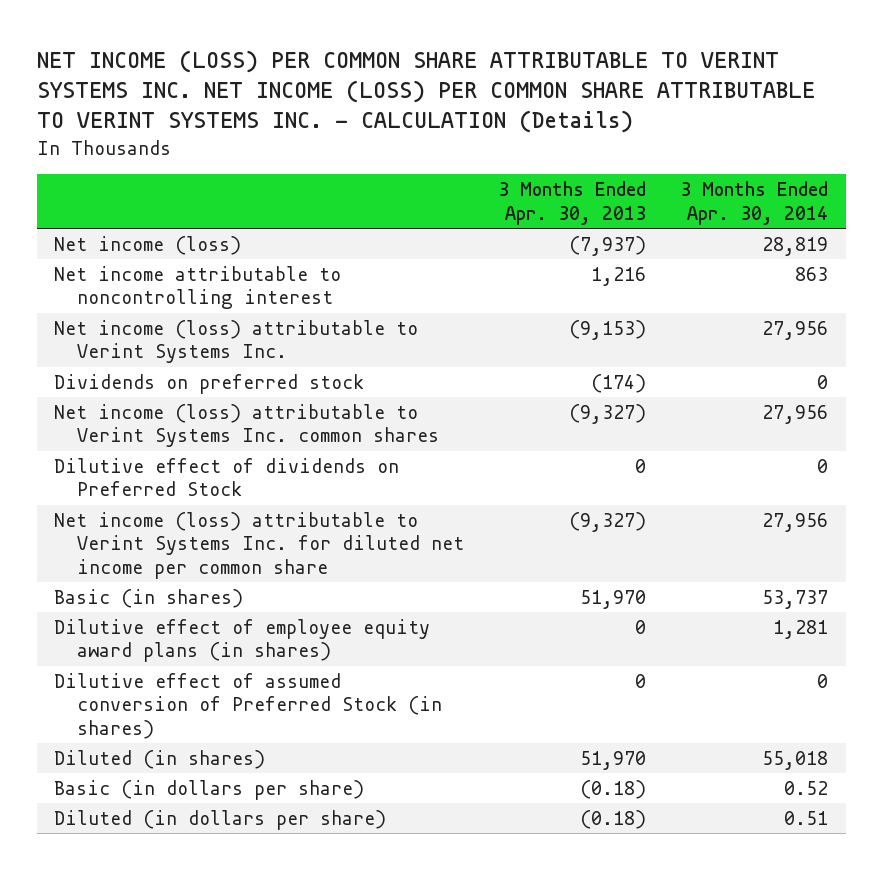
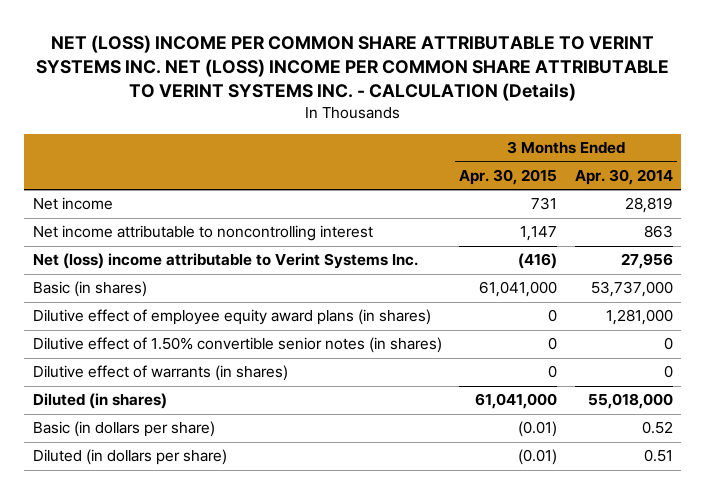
- NET INCOME (LOSS) PER COMMON SHARE ATTRIBUTABLE TO VERINT SYSTEMS INC. NET INCOME (LOSS) PER COMMON SHARE ATTRIBUTABLE TO VERINT SYSTEMS INC. - CALCULATION (Details)
+ NET (LOSS) INCOME PER COMMON SHARE ATTRIBUTABLE TO VERINT SYSTEMS INC. NET (LOSS) INCOME PER COMMON SHARE ATTRIBUTABLE TO VERINT SYSTEMS INC. - CALCULATION (Details)
- | 3 Months Ended Apr. 30, 2013 | 3 Months Ended Apr. 30, 2014
+ | 3 Months Ended Apr. 30, 2015 | 3 Months Ended Apr. 30, 2014
- Net income (loss) | (7,937) | 28,819
+ Net income | 731 | 28,819
- Net income (loss) attributable to Verint Systems Inc. | (9,153) | 27,956
- Dividends on preferred stock | (174) | 0
- Net income (loss) attributable to Verint Systems Inc. common shares | (9,327) | 27,956
- Dilutive effect of dividends on Preferred Stock | 0 | 0
- Net income (loss) attributable to Verint Systems Inc. for diluted net income per common share | (9,327) | 27,956
- Basic (in shares) | 51,970 | 53,737
- Dilutive effect of employee equity award plans (in shares) | 0 | 1,281
- Dilutive effect of assumed conversion of Preferred Stock (in shares) | 0 | 0
- Diluted (in shares) | 51,970 | 55,018
+ Net (loss) income attributable to Verint Systems Inc. | (416) | 27,956
+ Basic (in shares) | 61,041,000 | 53,737,000
+ Dilutive effect of employee equity award plans (in shares) | 0 | 1,281,000
+ Dilutive effect of 1.50% convertible senior notes (in shares) | 0 | 0
+ Dilutive effect of warrants (in shares) | 0 | 0
+ Diluted (in shares) | 61,041,000 | 55,018,000

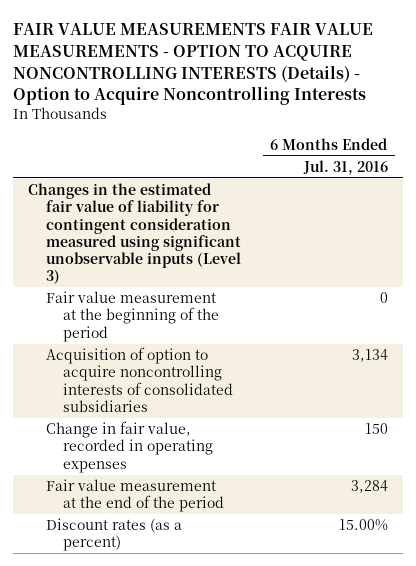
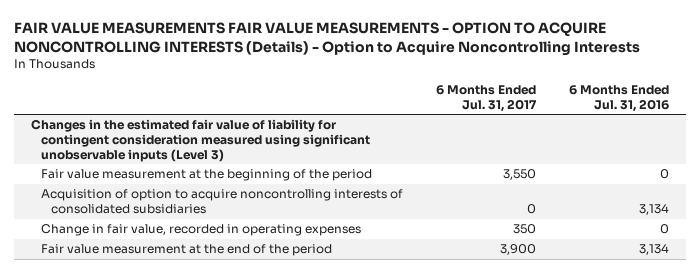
- | 6 Months Ended Jul. 31, 2016
+ | 6 Months Ended Jul. 31, 2017 | 6 Months Ended Jul. 31, 2016
- Change in fair value, recorded in operating expenses | 150
- Fair value measurement at the end of the period | 3,284
- Discount rates (as a percent) | 15.00%
+ Change in fair value, recorded in operating expenses | 350 | 0
+ Fair value measurement at the end of the period | 3,900 | 3,134

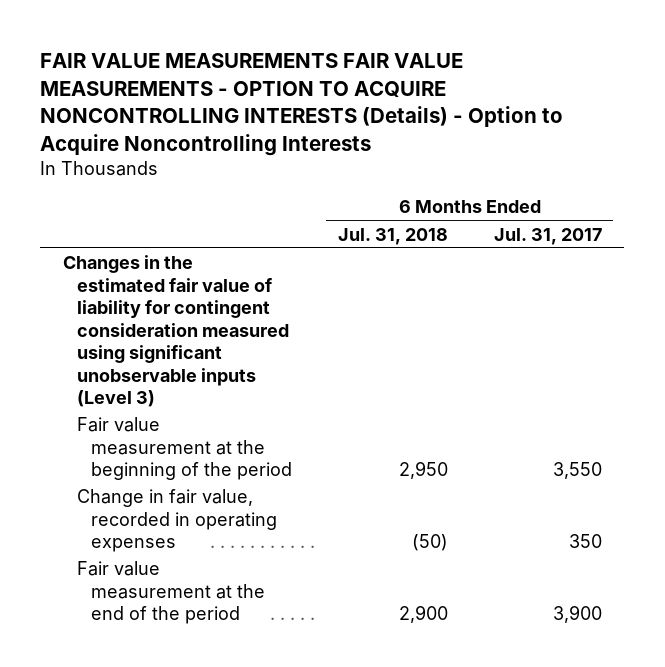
- | 6 Months Ended Jul. 31, 2017 | 6 Months Ended Jul. 31, 2016
+ | 6 Months Ended Jul. 31, 2018 | 6 Months Ended Jul. 31, 2017
- Acquisition of option to acquire noncontrolling interests of consolidated subsidiaries | 0 | 3,134

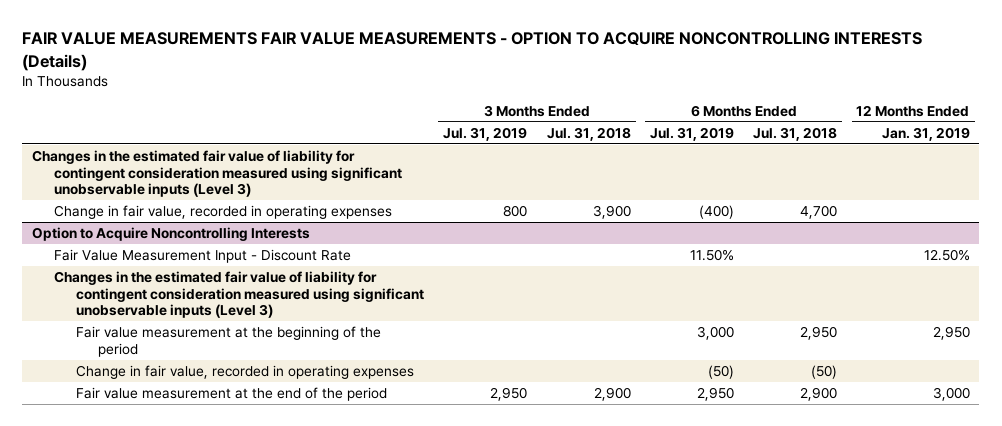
- FAIR VALUE MEASUREMENTS FAIR VALUE MEASUREMENTS - OPTION TO ACQUIRE NONCONTROLLING INTERESTS (Details) - Option to Acquire Noncontrolling Interests
+ FAIR VALUE MEASUREMENTS FAIR VALUE MEASUREMENTS - OPTION TO ACQUIRE NONCONTROLLING INTERESTS (Details)
- | 6 Months Ended Jul. 31, 2018 | 6 Months Ended Jul. 31, 2017
+ | 3 Months Ended Jul. 31, 2019 | 3 Months Ended Jul. 31, 2018 | 6 Months Ended Jul. 31, 2019 | 6 Months Ended Jul. 31, 2018 | 12 Months Ended Jan. 31, 2019
+ Change in fair value, recorded in operating expenses | 800 | 3,900 | (400) | 4,700 |
+ Option to Acquire Noncontrolling Interests
+ Fair Value Measurement Input - Discount Rate | | | 11.50% | | 12.50%
+ Changes in the estimated fair value of liability for contingent consideration measured using significant unobservable inputs (Level 3)

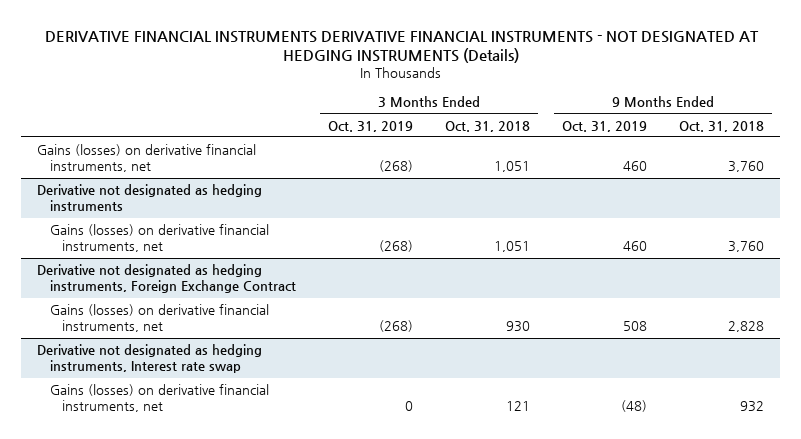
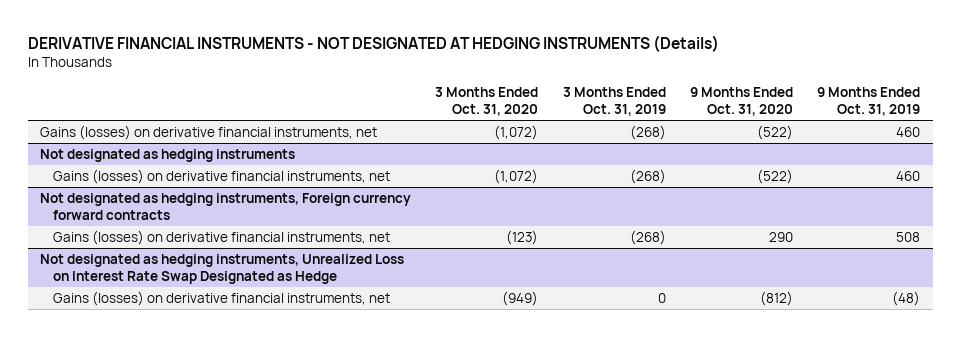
- DERIVATIVE FINANCIAL INSTRUMENTS DERIVATIVE FINANCIAL INSTRUMENTS - NOT DESIGNATED AT HEDGING INSTRUMENTS (Details)
+ DERIVATIVE FINANCIAL INSTRUMENTS - NOT DESIGNATED AT HEDGING INSTRUMENTS (Details)
- | 3 Months Ended Oct. 31, 2019 | 3 Months Ended Oct. 31, 2018 | 9 Months Ended Oct. 31, 2019 | 9 Months Ended Oct. 31, 2018
+ | 3 Months Ended Oct. 31, 2020 | 3 Months Ended Oct. 31, 2019 | 9 Months Ended Oct. 31, 2020 | 9 Months Ended Oct. 31, 2019
- Derivative not designated as hedging instruments
+ Not designated as hedging instruments
- Derivative not designated as hedging instruments, Foreign Exchange Contract
+ Not designated as hedging instruments, Foreign currency forward contracts
- Derivative not designated as hedging instruments, Interest rate swap
+ Not designated as hedging instruments, Unrealized Loss on Interest Rate Swap Designated as Hedge

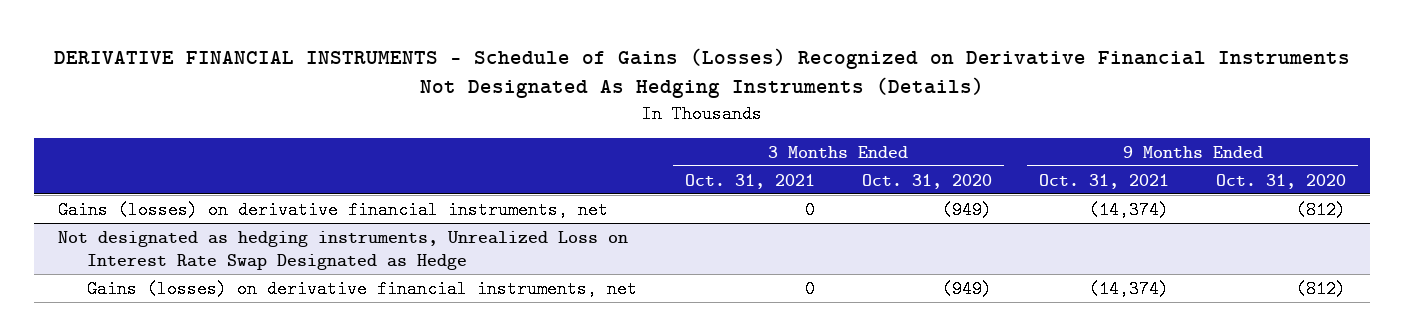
- DERIVATIVE FINANCIAL INSTRUMENTS - NOT DESIGNATED AT HEDGING INSTRUMENTS (Details)
+ DERIVATIVE FINANCIAL INSTRUMENTS - Schedule of Gains (Losses) Recognized on Derivative Financial Instruments Not Designated As Hedging Instruments (Details)
- | 3 Months Ended Oct. 31, 2020 | 3 Months Ended Oct. 31, 2019 | 9 Months Ended Oct. 31, 2020 | 9 Months Ended Oct. 31, 2019
+ | 3 Months Ended Oct. 31, 2021 | 3 Months Ended Oct. 31, 2020 | 9 Months Ended Oct. 31, 2021 | 9 Months Ended Oct. 31, 2020
- Gains (losses) on derivative financial instruments, net | (1,072) | (268) | (522) | 460
- Not designated as hedging instruments
- Gains (losses) on derivative financial instruments, net | (1,072) | (268) | (522) | 460
- Not designated as hedging instruments, Foreign currency forward contracts
- Gains (losses) on derivative financial instruments, net | (123) | (268) | 290 | 508
+ Gains (losses) on derivative financial instruments, net | 0 | (949) | (14,374) | (812)

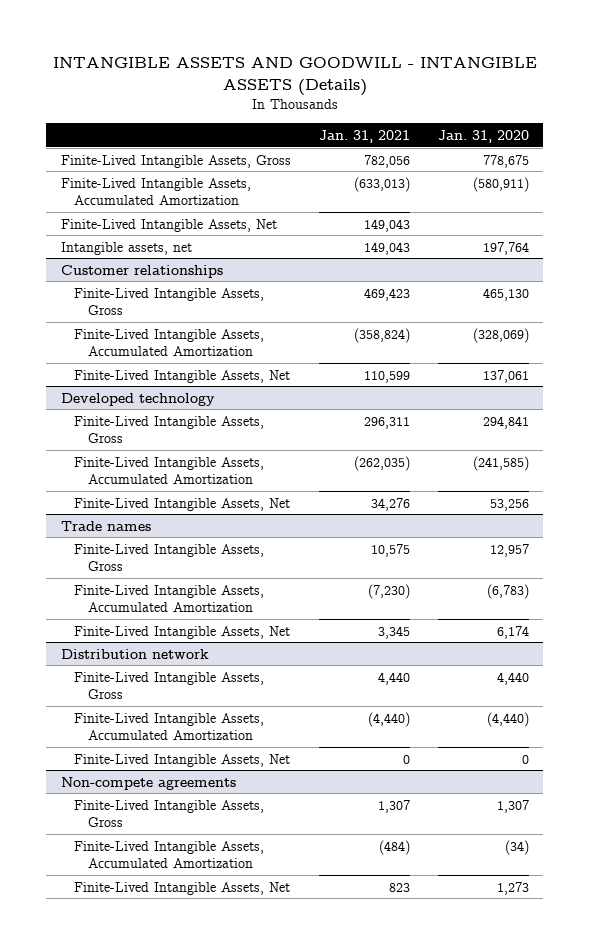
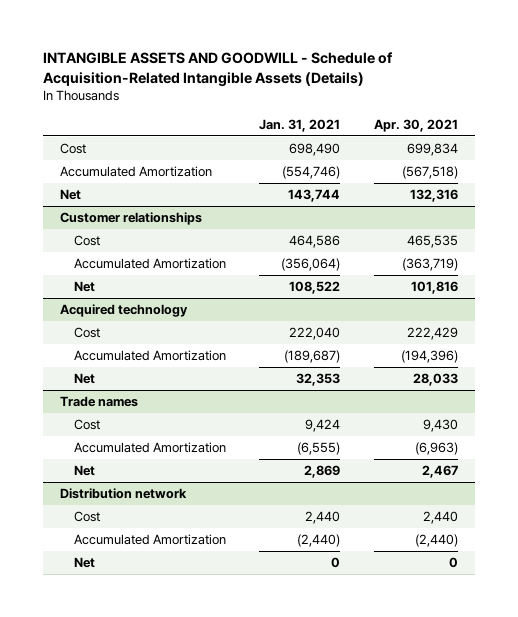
- INTANGIBLE ASSETS AND GOODWILL - INTANGIBLE ASSETS (Details)
+ INTANGIBLE ASSETS AND GOODWILL - Schedule of Acquisition-Related Intangible Assets (Details)
- | Jan. 31, 2021 | Jan. 31, 2020
+ | Jan. 31, 2021 | Apr. 30, 2021
- Finite-Lived Intangible Assets, Gross | 782,056 | 778,675
- Finite-Lived Intangible Assets, Accumulated Amortization | (633,013) | (580,911)
- Finite-Lived Intangible Assets, Net | 149,043 |
- Intangible assets, net | 149,043 | 197,764
+ Cost | 698,490 | 699,834
+ Accumulated Amortization | (554,746) | (567,518)
+ Net | 143,744 | 132,316
@ Customer relationships
- Finite-Lived Intangible Assets, Gross | 469,423 | 465,130
- Finite-Lived Intangible Assets, Accumulated Amortization | (358,824) | (328,069)
- Finite-Lived Intangible Assets, Net | 110,599 | 137,061
- Developed technology
- Finite-Lived Intangible Assets, Gross | 296,311 | 294,841
- Finite-Lived Intangible Assets, Accumulated Amortization | (262,035) | (241,585)
- Finite-Lived Intangible Assets, Net | 34,276 | 53,256
@ Customer relationships
+ Cost | 464,586 | 465,535
+ Accumulated Amortization | (356,064) | (363,719)
+ Net | 108,522 | 101,816
+ Acquired technology
+ Cost | 222,040 | 222,429
+ Accumulated Amortization | (189,687) | (194,396)
+ Net | 32,353 | 28,033
@ Trade names
- Finite-Lived Intangible Assets, Gross | 10,575 | 12,957
- Finite-Lived Intangible Assets, Accumulated Amortization | (7,230) | (6,783)
- Finite-Lived Intangible Assets, Net | 3,345 | 6,174
+ Cost | 9,424 | 9,430
+ Accumulated Amortization | (6,555) | (6,963)
+ Net | 2,869 | 2,467
@ Distribution network
- Finite-Lived Intangible Assets, Gross | 4,440 | 4,440
- Finite-Lived Intangible Assets, Accumulated Amortization | (4,440) | (4,440)
- Finite-Lived Intangible Assets, Net | 0 | 0
- Non-compete agreements
- Finite-Lived Intangible Assets, Gross | 1,307 | 1,307
- Finite-Lived Intangible Assets, Accumulated Amortization | (484) | (34)
- Finite-Lived Intangible Assets, Net | 823 | 1,273
@ Distribution network
+ Cost | 2,440 | 2,440
+ Accumulated Amortization | (2,440) | (2,440)
+ Net | 0 | 0

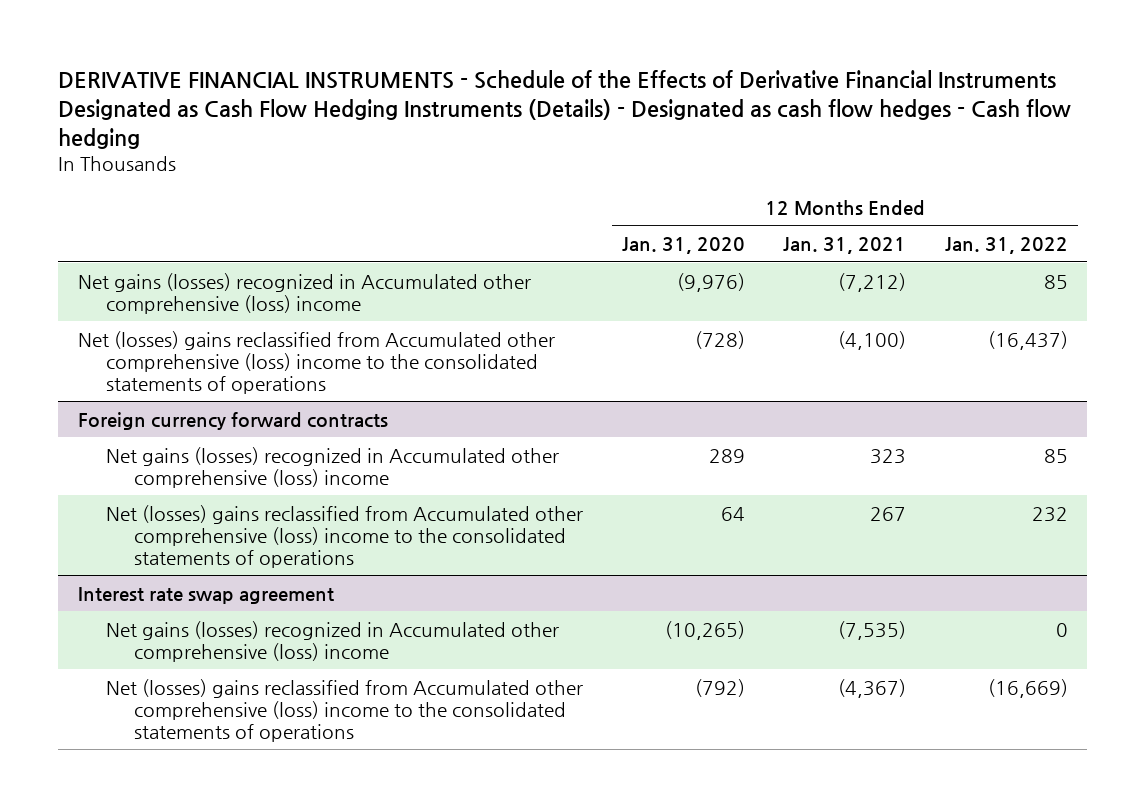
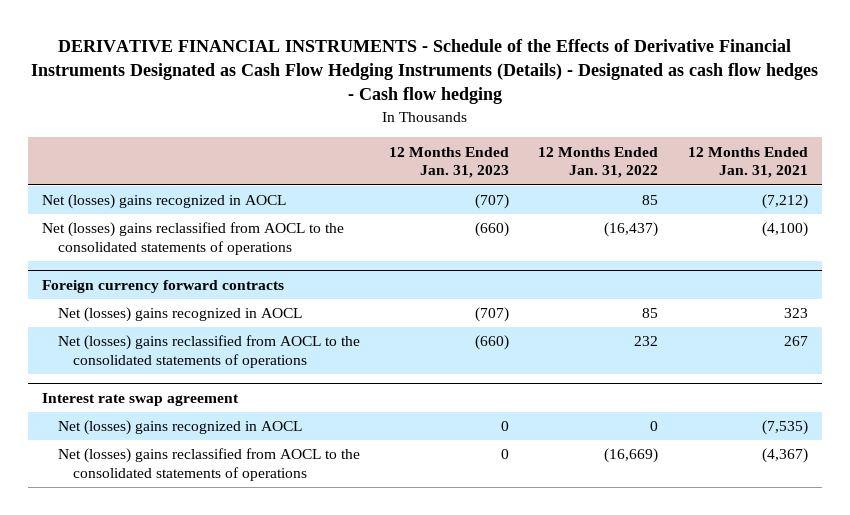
- | 12 Months Ended Jan. 31, 2020 | 12 Months Ended Jan. 31, 2021 | 12 Months Ended Jan. 31, 2022
+ | 12 Months Ended Jan. 31, 2023 | 12 Months Ended Jan. 31, 2022 | 12 Months Ended Jan. 31, 2021
- Net gains (losses) recognized in Accumulated other comprehensive (loss) income | (9,976) | (7,212) | 85
- Net (losses) gains reclassified from Accumulated other comprehensive (loss) income to the consolidated statements of operations | (728) | (4,100) | (16,437)
+ Net (losses) gains recognized in AOCL | (707) | 85 | (7,212)
+ Net (losses) gains reclassified from AOCL to the consolidated statements of operations | (660) | (16,437) | (4,100)
@ Foreign currency forward contracts
- Net gains (losses) recognized in Accumulated other comprehensive (loss) income | 289 | 323 | 85
- Net (losses) gains reclassified from Accumulated other comprehensive (loss) income to the consolidated statements of operations | 64 | 267 | 232
+ Net (losses) gains recognized in AOCL | (707) | 85 | 323
+ Net (losses) gains reclassified from AOCL to the consolidated statements of operations | (660) | 232 | 267
@ Interest rate swap agreement
- Net gains (losses) recognized in Accumulated other comprehensive (loss) income | (10,265) | (7,535) | 0
- Net (losses) gains reclassified from Accumulated other comprehensive (loss) income to the consolidated statements of operations | (792) | (4,367) | (16,669)
+ Net (losses) gains recognized in AOCL | 0 | 0 | (7,535)
+ Net (losses) gains reclassified from AOCL to the consolidated statements of operations | 0 | (16,669) | (4,367)

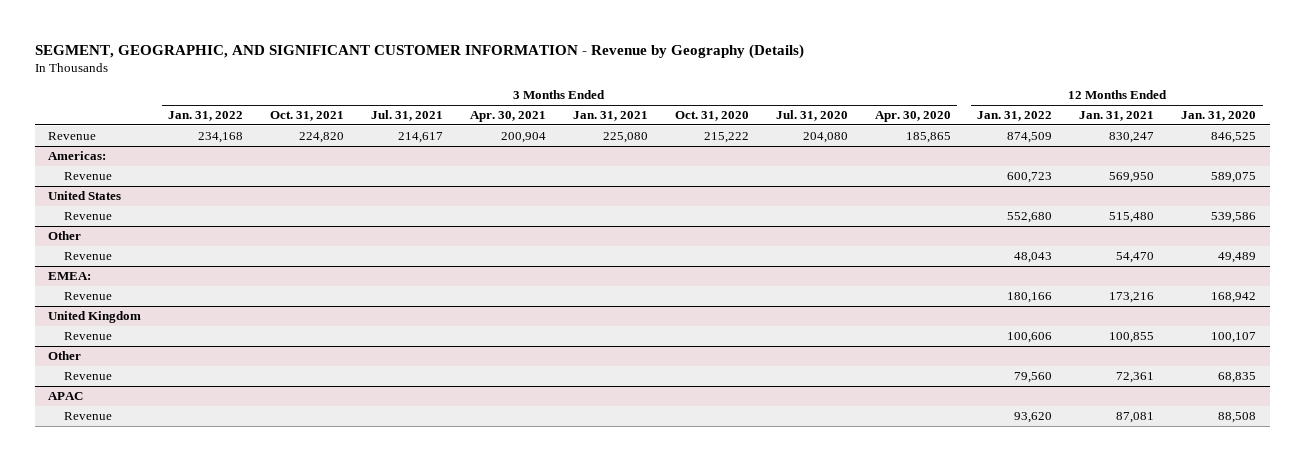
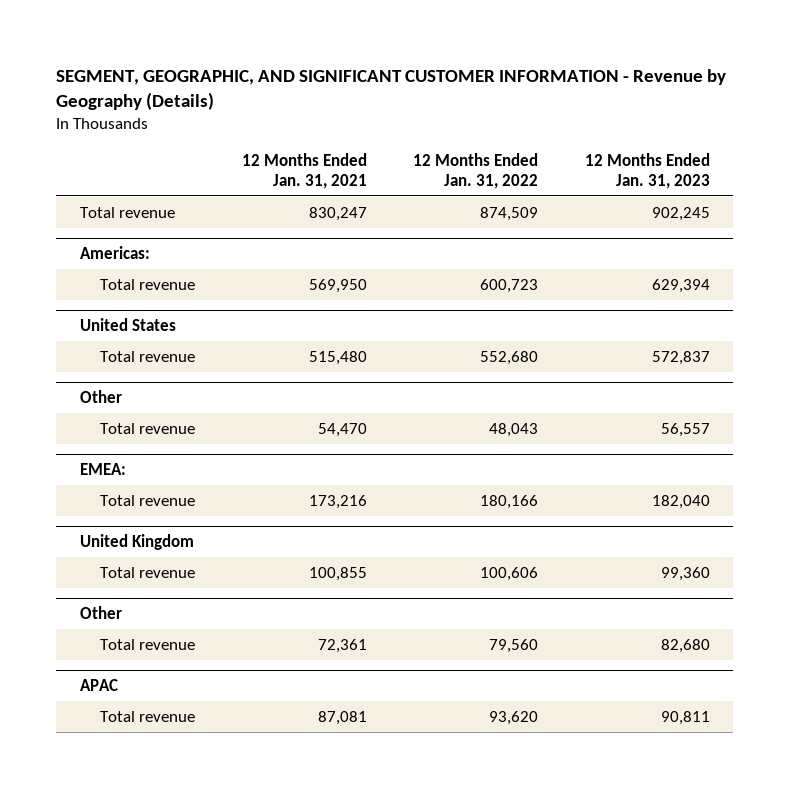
- | 3 Months Ended Jan. 31, 2022 | 3 Months Ended Oct. 31, 2021 | 3 Months Ended Jul. 31, 2021 | 3 Months Ended Apr. 30, 2021 | 3 Months Ended Jan. 31, 2021 | 3 Months Ended Oct. 31, 2020 | 3 Months Ended Jul. 31, 2020 | 3 Months Ended Apr. 30, 2020 | 12 Months Ended Jan. 31, 2022 | 12 Months Ended Jan. 31, 2021 | 12 Months Ended Jan. 31, 2020
+ | 12 Months Ended Jan. 31, 2021 | 12 Months Ended Jan. 31, 2022 | 12 Months Ended Jan. 31, 2023
- Revenue | 234,168 | 224,820 | 214,617 | 200,904 | 225,080 | 215,222 | 204,080 | 185,865 | 874,509 | 830,247 | 846,525
+ Total revenue | 830,247 | 874,509 | 902,245
@ Americas:
- Revenue | | | | | | | | | 600,723 | 569,950 | 589,075
+ Total revenue | 569,950 | 600,723 | 629,394
@ United States
- Revenue | | | | | | | | | 552,680 | 515,480 | 539,586
+ Total revenue | 515,480 | 552,680 | 572,837
@ Other
- Revenue | | | | | | | | | 48,043 | 54,470 | 49,489
+ Total revenue | 54,470 | 48,043 | 56,557
@ EMEA:
- Revenue | | | | | | | | | 180,166 | 173,216 | 168,942
+ Total revenue | 173,216 | 180,166 | 182,040
@ United Kingdom
- Revenue | | | | | | | | | 100,606 | 100,855 | 100,107
+ Total revenue | 100,855 | 100,606 | 99,360
@ Other
- Revenue | | | | | | | | | 79,560 | 72,361 | 68,835
+ Total revenue | 72,361 | 79,560 | 82,680
@ APAC
- Revenue | | | | | | | | | 93,620 | 87,081 | 88,508
+ Total revenue | 87,081 | 93,620 | 90,811

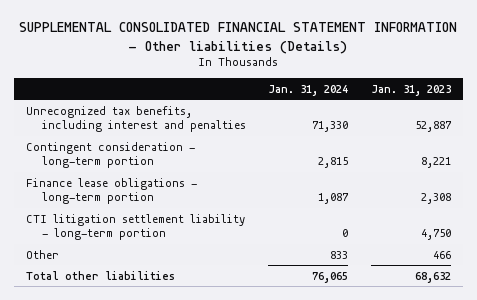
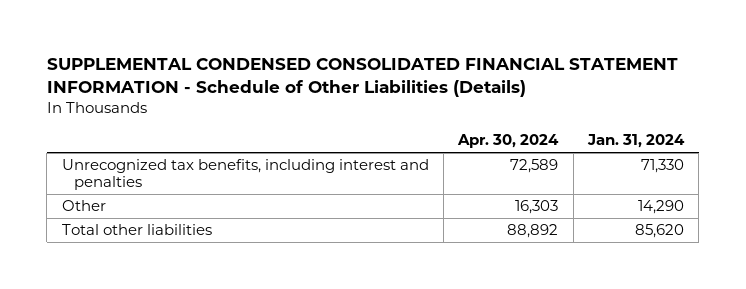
- SUPPLEMENTAL CONSOLIDATED FINANCIAL STATEMENT INFORMATION - Other liabilities (Details)
+ SUPPLEMENTAL CONDENSED CONSOLIDATED FINANCIAL STATEMENT INFORMATION - Schedule of Other Liabilities (Details)
- | Jan. 31, 2024 | Jan. 31, 2023
+ | Apr. 30, 2024 | Jan. 31, 2024
- Contingent consideration - long-term portion | 2,815 | 8,221
- Finance lease obligations - long-term portion | 1,087 | 2,308
- CTI litigation settlement liability - long-term portion | 0 | 4,750
- Other | 833 | 466
- Total other liabilities | 76,065 | 68,632
+ Other | 16,303 | 14,290
+ Total other liabilities | 88,892 | 85,620

